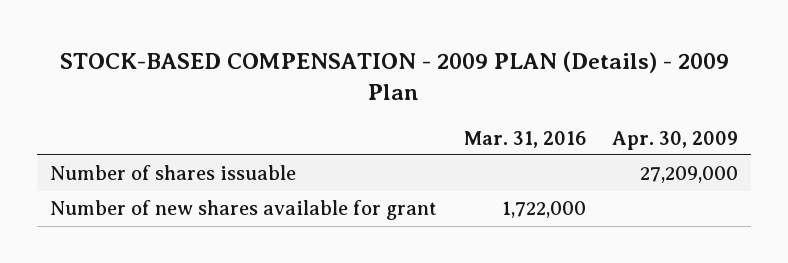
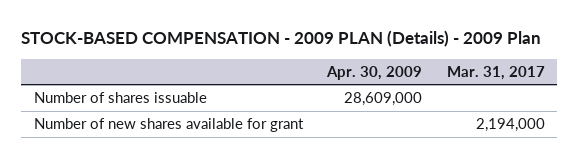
- | Mar. 31, 2016 | Apr. 30, 2009
+ | Apr. 30, 2009 | Mar. 31, 2017
- Number of shares issuable | | 27,209,000
+ Number of shares issuable | 28,609,000 |

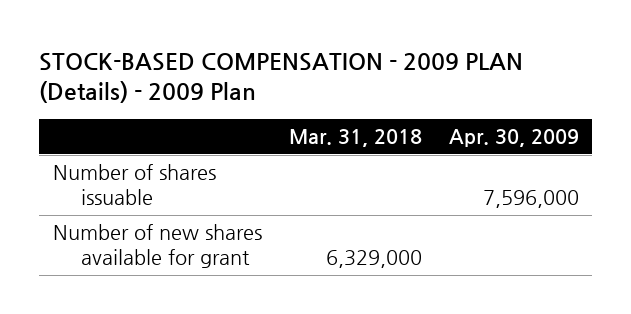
- | Apr. 30, 2009 | Mar. 31, 2017
+ | Mar. 31, 2018 | Apr. 30, 2009
- Number of shares issuable | 28,609,000 |
+ Number of shares issuable | | 7,596,000

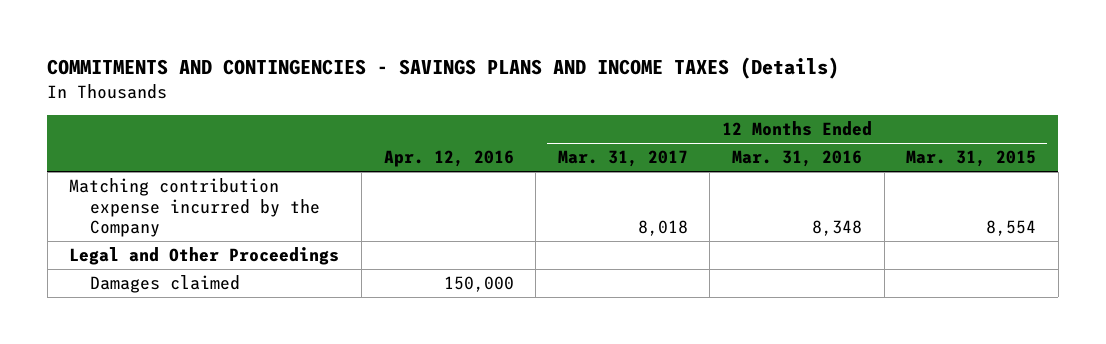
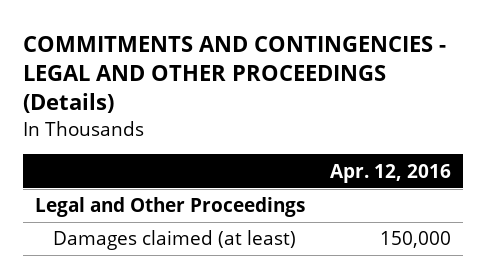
- COMMITMENTS AND CONTINGENCIES - SAVINGS PLANS AND INCOME TAXES (Details)
+ COMMITMENTS AND CONTINGENCIES - LEGAL AND OTHER PROCEEDINGS (Details)
- | Apr. 12, 2016 | 12 Months Ended Mar. 31, 2017 | 12 Months Ended Mar. 31, 2016 | 12 Months Ended Mar. 31, 2015
+ | Apr. 12, 2016
- Matching contribution expense incurred by the Company | | 8,018 | 8,348 | 8,554
- Damages claimed | 150,000 | | |
+ Damages claimed (at least) | 150,000

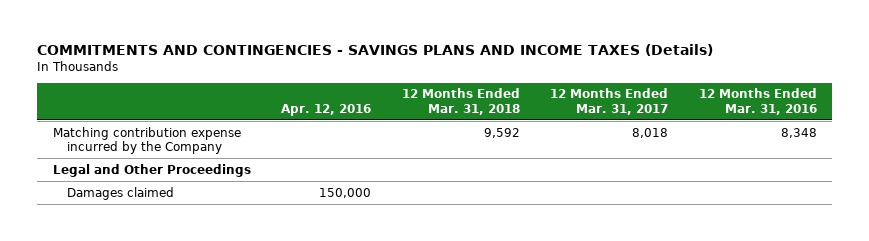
- COMMITMENTS AND CONTINGENCIES - LEGAL AND OTHER PROCEEDINGS (Details)
+ COMMITMENTS AND CONTINGENCIES - SAVINGS PLANS AND INCOME TAXES (Details)
- | Apr. 12, 2016
+ | Apr. 12, 2016 | 12 Months Ended Mar. 31, 2018 | 12 Months Ended Mar. 31, 2017 | 12 Months Ended Mar. 31, 2016
+ Matching contribution expense incurred by the Company | | 9,592 | 8,018 | 8,348
- Damages claimed (at least) | 150,000
+ Damages claimed | 150,000 | | |

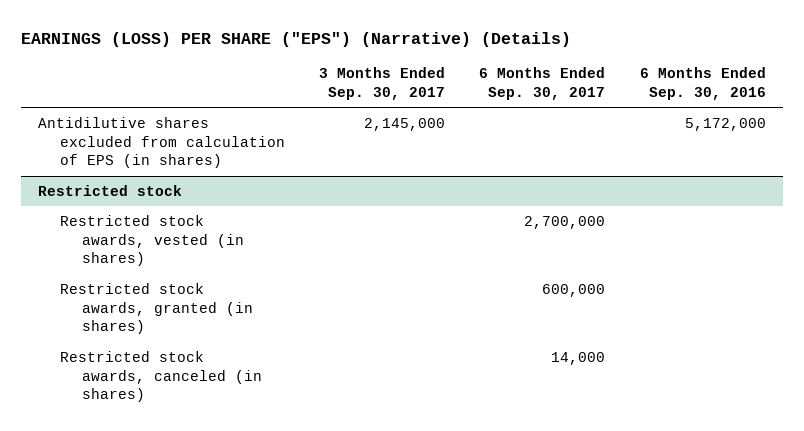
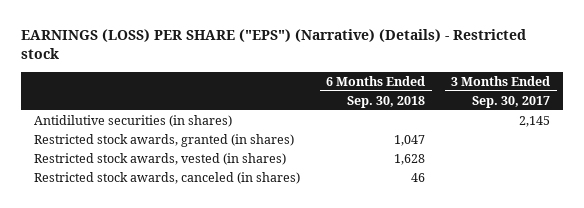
- EARNINGS (LOSS) PER SHARE ("EPS") (Narrative) (Details)
+ EARNINGS (LOSS) PER SHARE ("EPS") (Narrative) (Details) - Restricted stock
- | 3 Months Ended Sep. 30, 2017 | 6 Months Ended Sep. 30, 2017 | 6 Months Ended Sep. 30, 2016
+ | 6 Months Ended Sep. 30, 2018 | 3 Months Ended Sep. 30, 2017
- Antidilutive shares excluded from calculation of EPS (in shares) | 2,145,000 | | 5,172,000
- Restricted stock
- Restricted stock awards, vested (in shares) | | 2,700,000 |
- Restricted stock awards, granted (in shares) | | 600,000 |
- Restricted stock awards, canceled (in shares) | | 14,000 |
+ Antidilutive securities (in shares) | | 2,145
+ Restricted stock awards, granted (in shares) | 1,047 |
+ Restricted stock awards, vested (in shares) | 1,628 |
+ Restricted stock awards, canceled (in shares) | 46 |

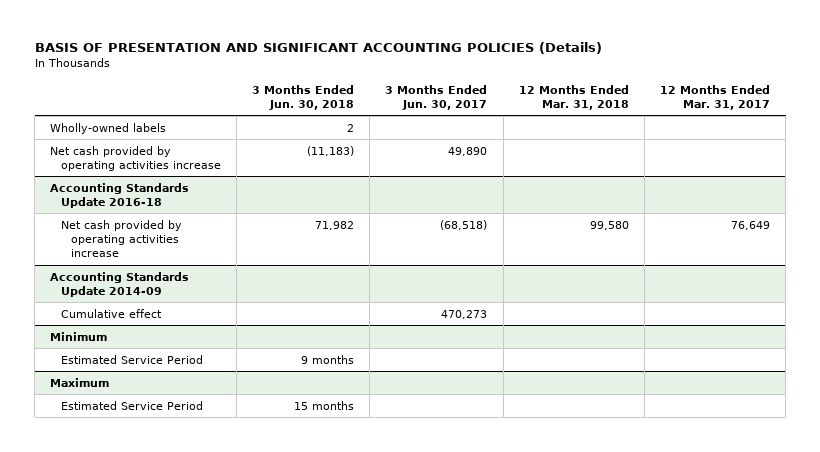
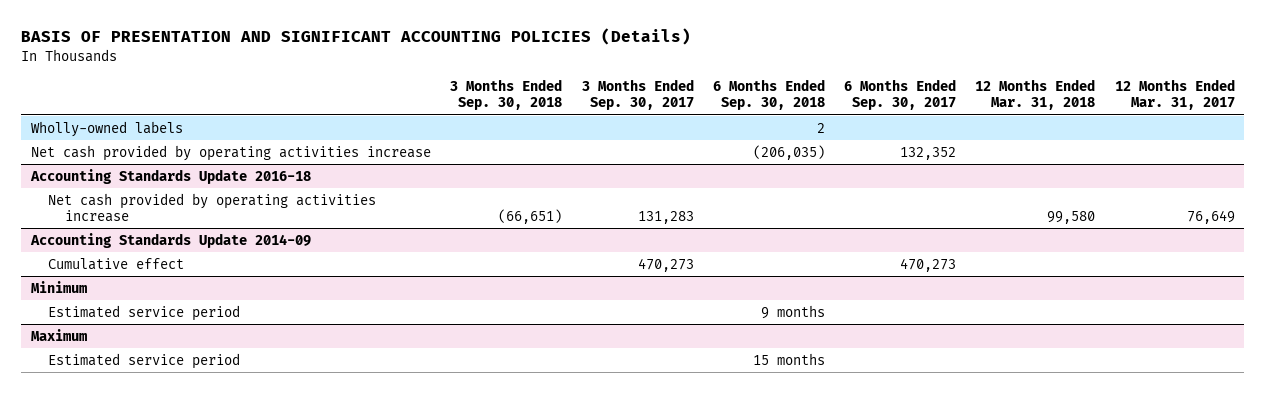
- | 3 Months Ended Jun. 30, 2018 | 3 Months Ended Jun. 30, 2017 | 12 Months Ended Mar. 31, 2018 | 12 Months Ended Mar. 31, 2017
+ | 3 Months Ended Sep. 30, 2018 | 3 Months Ended Sep. 30, 2017 | 6 Months Ended Sep. 30, 2018 | 6 Months Ended Sep. 30, 2017 | 12 Months Ended Mar. 31, 2018 | 12 Months Ended Mar. 31, 2017
@ Minimum
- Estimated Service Period | 9 months | | |
+ Estimated service period | | | 9 months | | |
@ Maximum
- Estimated Service Period | 15 months | | |
+ Estimated service period | | | 15 months | | |

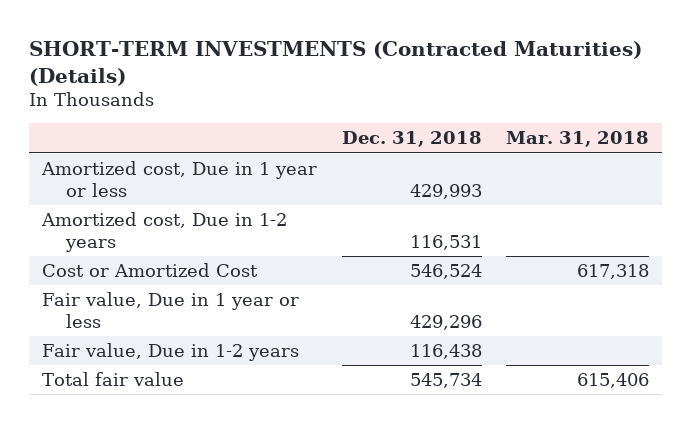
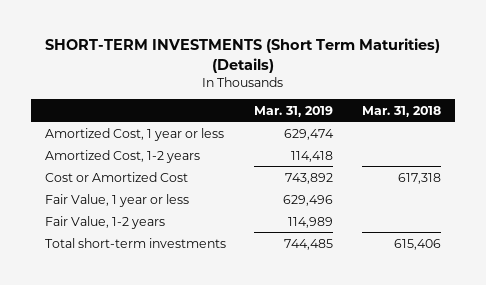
- SHORT-TERM INVESTMENTS (Contracted Maturities) (Details)
+ SHORT-TERM INVESTMENTS (Short Term Maturities) (Details)
- | Dec. 31, 2018 | Mar. 31, 2018
+ | Mar. 31, 2019 | Mar. 31, 2018
- Amortized cost, Due in 1 year or less | 429,993 |
- Amortized cost, Due in 1-2 years | 116,531 |
+ Amortized Cost, 1 year or less | 629,474 |
+ Amortized Cost, 1-2 years | 114,418 |
- Fair value, Due in 1 year or less | 429,296 |
- Fair value, Due in 1-2 years | 116,438 |
- Total fair value | 545,734 | 615,406
+ Fair Value, 1 year or less | 629,496 |
+ Fair Value, 1-2 years | 114,989 |
+ Total short-term investments | 744,485 | 615,406

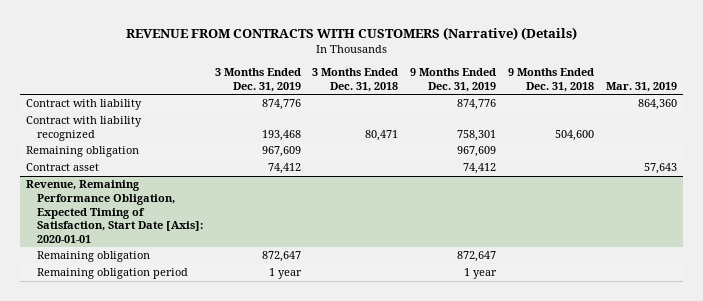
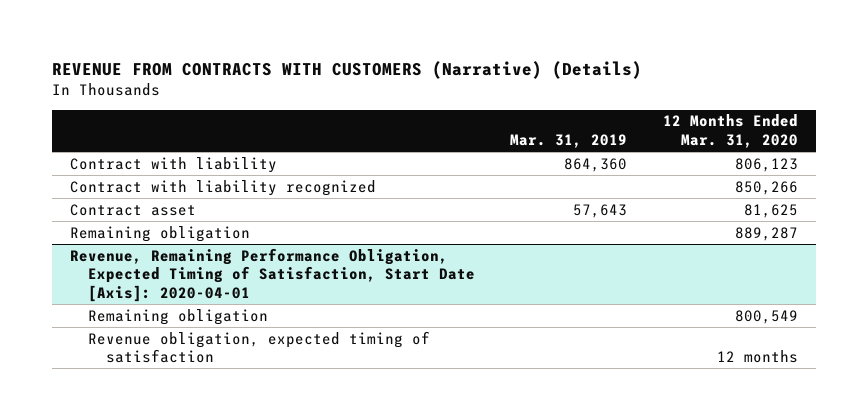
- | 3 Months Ended Dec. 31, 2019 | 3 Months Ended Dec. 31, 2018 | 9 Months Ended Dec. 31, 2019 | 9 Months Ended Dec. 31, 2018 | Mar. 31, 2019
+ | Mar. 31, 2019 | 12 Months Ended Mar. 31, 2020
- Revenue, Remaining Performance Obligation, Expected Timing of Satisfaction, Start Date [Axis]: 2020-01-01
- Remaining obligation | 872,647 | | 872,647 | |
- Remaining obligation period | 1 year | | 1 year | |
moved down: Remaining obligation | | 889,287
+ Revenue, Remaining Performance Obligation, Expected Timing of Satisfaction, Start Date [Axis]: 2020-04-01
+ Remaining obligation | | 800,549
+ Revenue obligation, expected timing of satisfaction | | 12 months

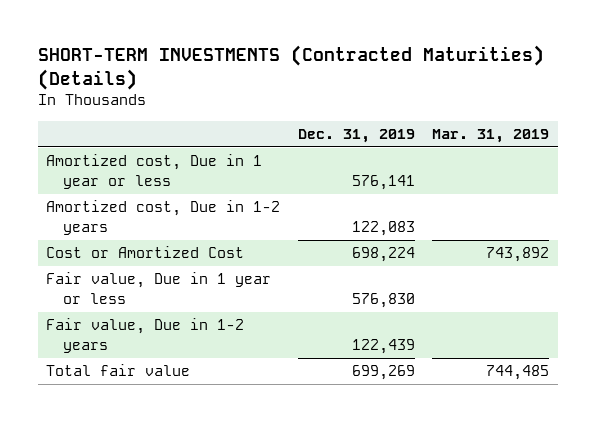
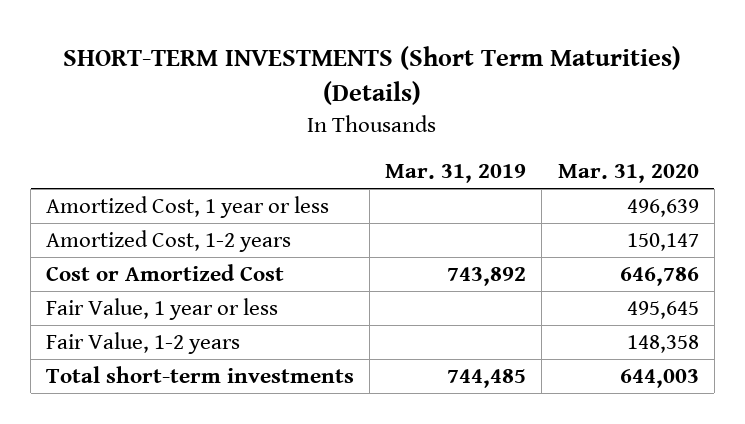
- SHORT-TERM INVESTMENTS (Contracted Maturities) (Details)
+ SHORT-TERM INVESTMENTS (Short Term Maturities) (Details)
- | Dec. 31, 2019 | Mar. 31, 2019
+ | Mar. 31, 2019 | Mar. 31, 2020
- Amortized cost, Due in 1 year or less | 576,141 |
- Amortized cost, Due in 1-2 years | 122,083 |
+ Amortized Cost, 1 year or less | | 496,639
+ Amortized Cost, 1-2 years | | 150,147
- Fair value, Due in 1 year or less | 576,830 |
- Fair value, Due in 1-2 years | 122,439 |
- Total fair value | 699,269 | 744,485
+ Fair Value, 1 year or less | | 495,645
+ Fair Value, 1-2 years | | 148,358
+ Total short-term investments | 744,485 | 644,003

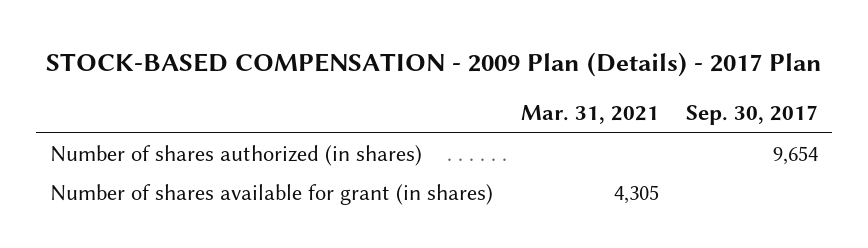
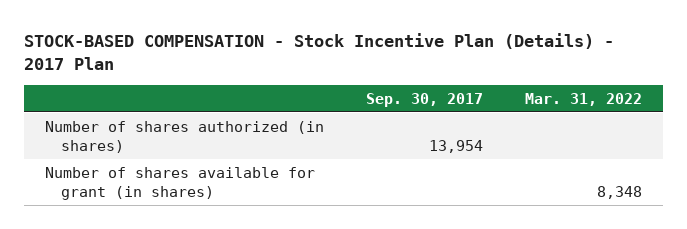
- STOCK-BASED COMPENSATION - 2009 Plan (Details) - 2017 Plan
+ STOCK-BASED COMPENSATION - Stock Incentive Plan (Details) - 2017 Plan
- | Mar. 31, 2021 | Sep. 30, 2017
+ | Sep. 30, 2017 | Mar. 31, 2022
- Number of shares authorized (in shares) | | 9,654
+ Number of shares authorized (in shares) | 13,954 |

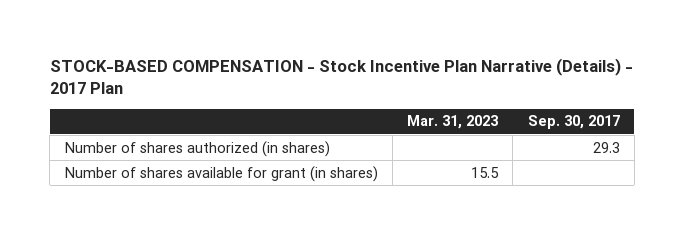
- STOCK-BASED COMPENSATION - Stock Incentive Plan (Details) - 2017 Plan
+ STOCK-BASED COMPENSATION - Stock Incentive Plan Narrative (Details) - 2017 Plan
- | Sep. 30, 2017 | Mar. 31, 2022
+ | Mar. 31, 2023 | Sep. 30, 2017
- Number of shares authorized (in shares) | 13,954 |
+ Number of shares authorized (in shares) | | 29.3

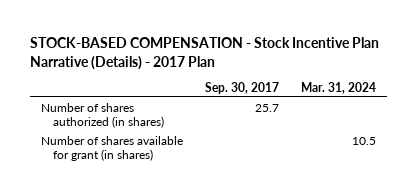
- | Mar. 31, 2023 | Sep. 30, 2017
+ | Sep. 30, 2017 | Mar. 31, 2024
- Number of shares authorized (in shares) | | 29.3
+ Number of shares authorized (in shares) | 25.7 |

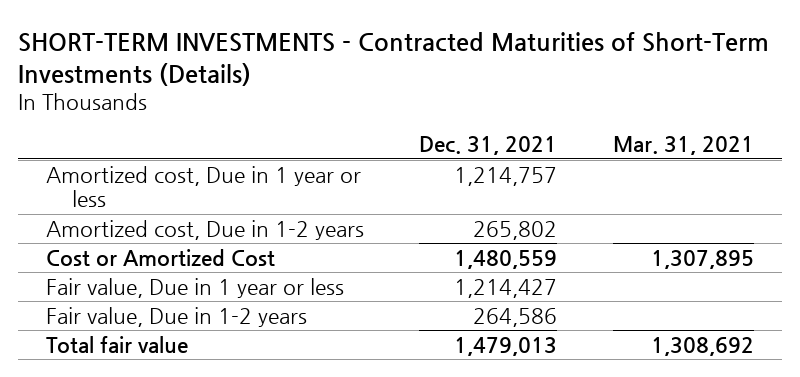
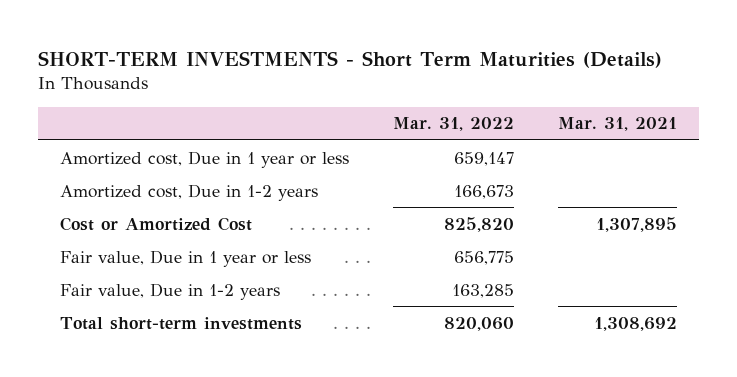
- SHORT-TERM INVESTMENTS - Contracted Maturities of Short-Term Investments (Details)
+ SHORT-TERM INVESTMENTS - Short Term Maturities (Details)
- | Dec. 31, 2021 | Mar. 31, 2021
+ | Mar. 31, 2022 | Mar. 31, 2021
- Total fair value | 1,479,013 | 1,308,692
+ Total short-term investments | 820,060 | 1,308,692

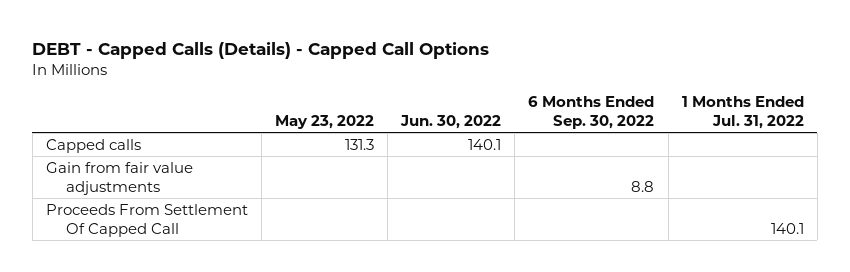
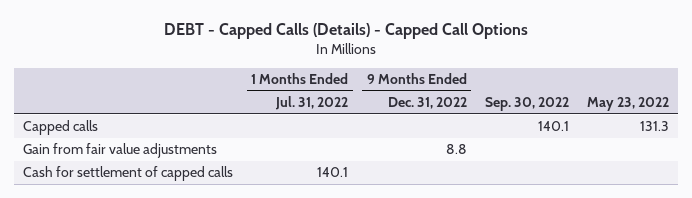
- | May 23, 2022 | Jun. 30, 2022 | 6 Months Ended Sep. 30, 2022 | 1 Months Ended Jul. 31, 2022
+ | 1 Months Ended Jul. 31, 2022 | 9 Months Ended Dec. 31, 2022 | Sep. 30, 2022 | May 23, 2022
- Proceeds From Settlement Of Capped Call | | | | 140.1
+ Cash for settlement of capped calls | 140.1 | | |

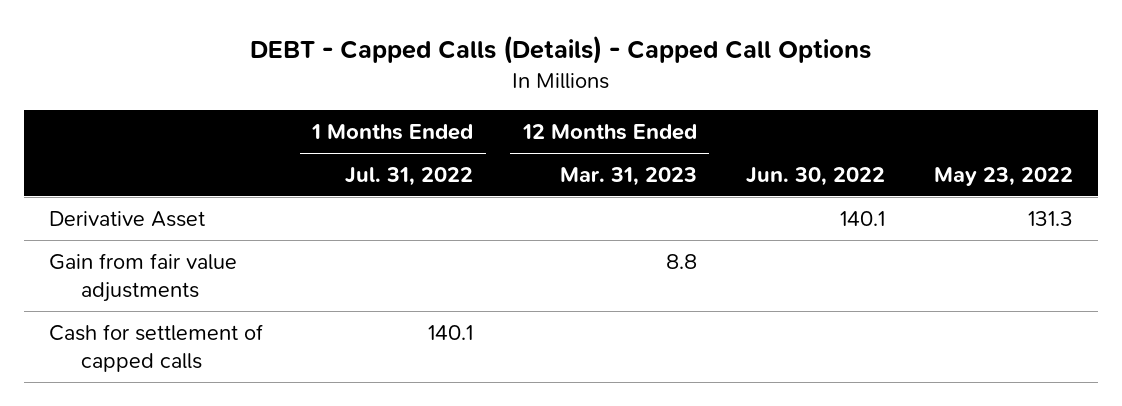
- | 1 Months Ended Jul. 31, 2022 | 9 Months Ended Dec. 31, 2022 | Sep. 30, 2022 | May 23, 2022
+ | 1 Months Ended Jul. 31, 2022 | 12 Months Ended Mar. 31, 2023 | Jun. 30, 2022 | May 23, 2022
- Capped calls | | | 140.1 | 131.3
+ Derivative Asset | | | 140.1 | 131.3

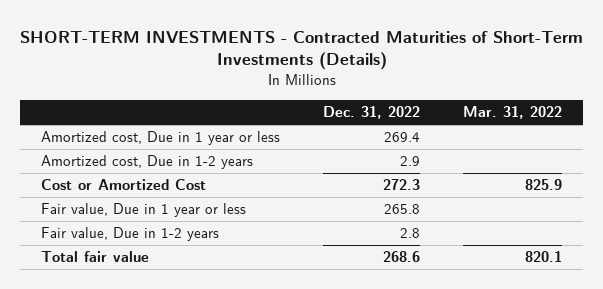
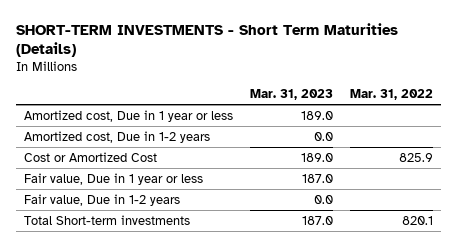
- SHORT-TERM INVESTMENTS - Contracted Maturities of Short-Term Investments (Details)
+ SHORT-TERM INVESTMENTS - Short Term Maturities (Details)
- | Dec. 31, 2022 | Mar. 31, 2022
+ | Mar. 31, 2023 | Mar. 31, 2022
- Total fair value | 268.6 | 820.1
+ Total Short-term investments | 187.0 | 820.1

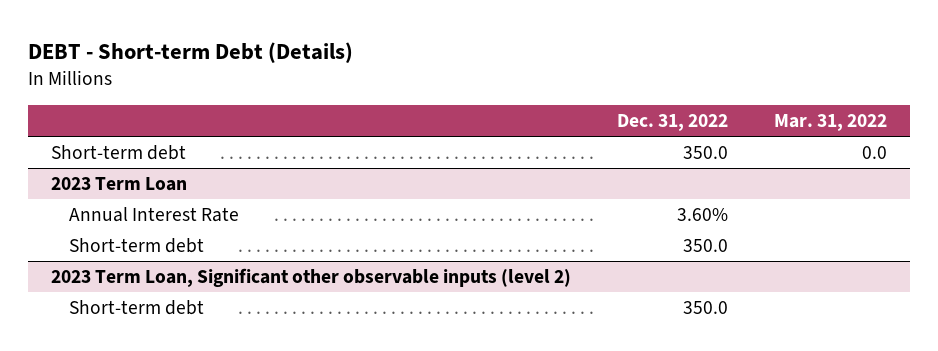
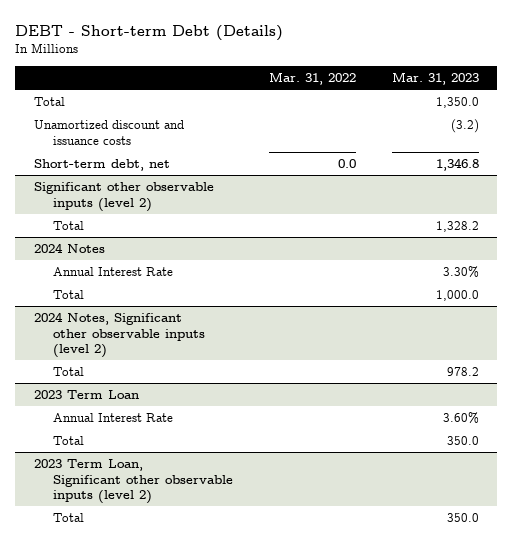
- | Dec. 31, 2022 | Mar. 31, 2022
+ | Mar. 31, 2022 | Mar. 31, 2023
- Short-term debt | 350.0 | 0.0
+ Total | | 1,350.0
+ Unamortized discount and issuance costs | | (3.2)
+ Short-term debt, net | 0.0 | 1,346.8
+ Significant other observable inputs (level 2)
+ Total | | 1,328.2
+ 2024 Notes
+ Annual Interest Rate | | 3.30%
+ Total | | 1,000.0
+ 2024 Notes, Significant other observable inputs (level 2)
+ Total | | 978.2
@ 2023 Term Loan
- Short-term debt | 350.0 |
+ Total | | 350.0
@ 2023 Term Loan, Significant other observable inputs (level 2)
- Short-term debt | 350.0 |
+ Total | | 350.0

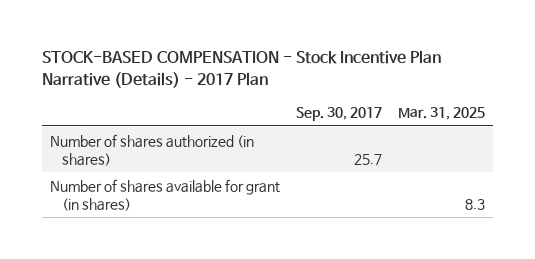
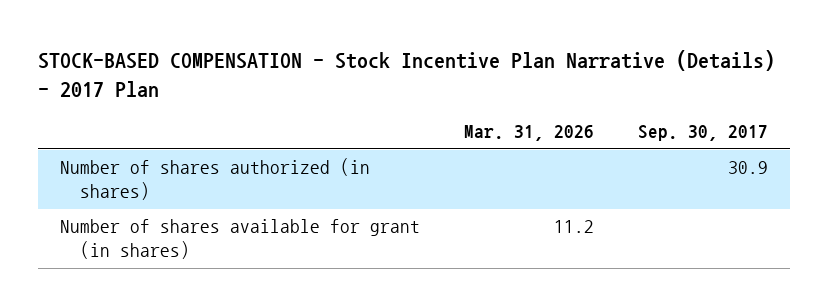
- | Sep. 30, 2017 | Mar. 31, 2025
+ | Mar. 31, 2026 | Sep. 30, 2017
- Number of shares authorized (in shares) | 25.7 |
+ Number of shares authorized (in shares) | | 30.9

